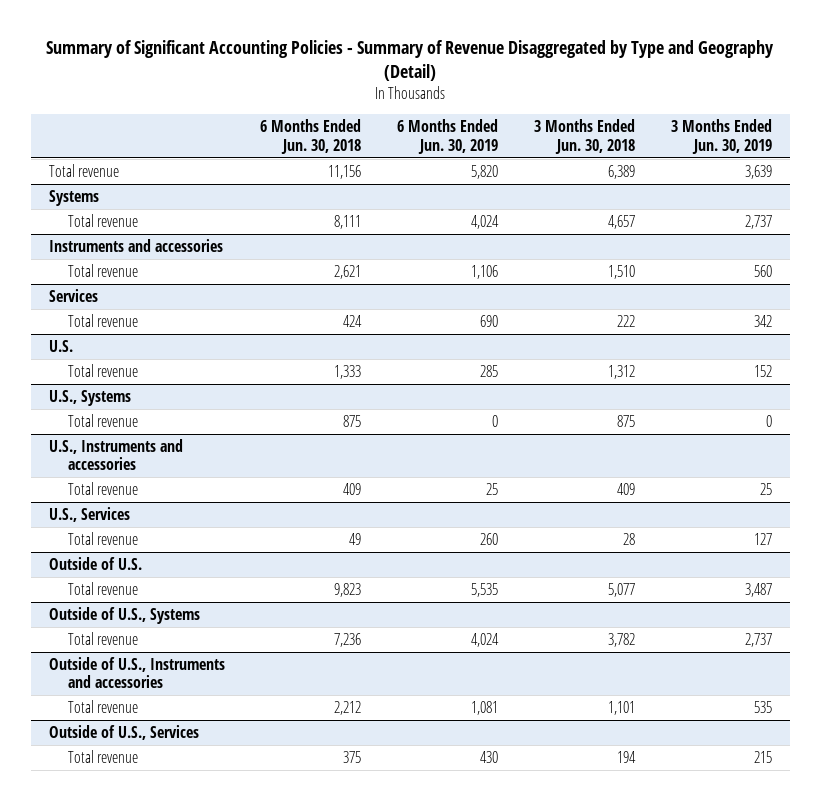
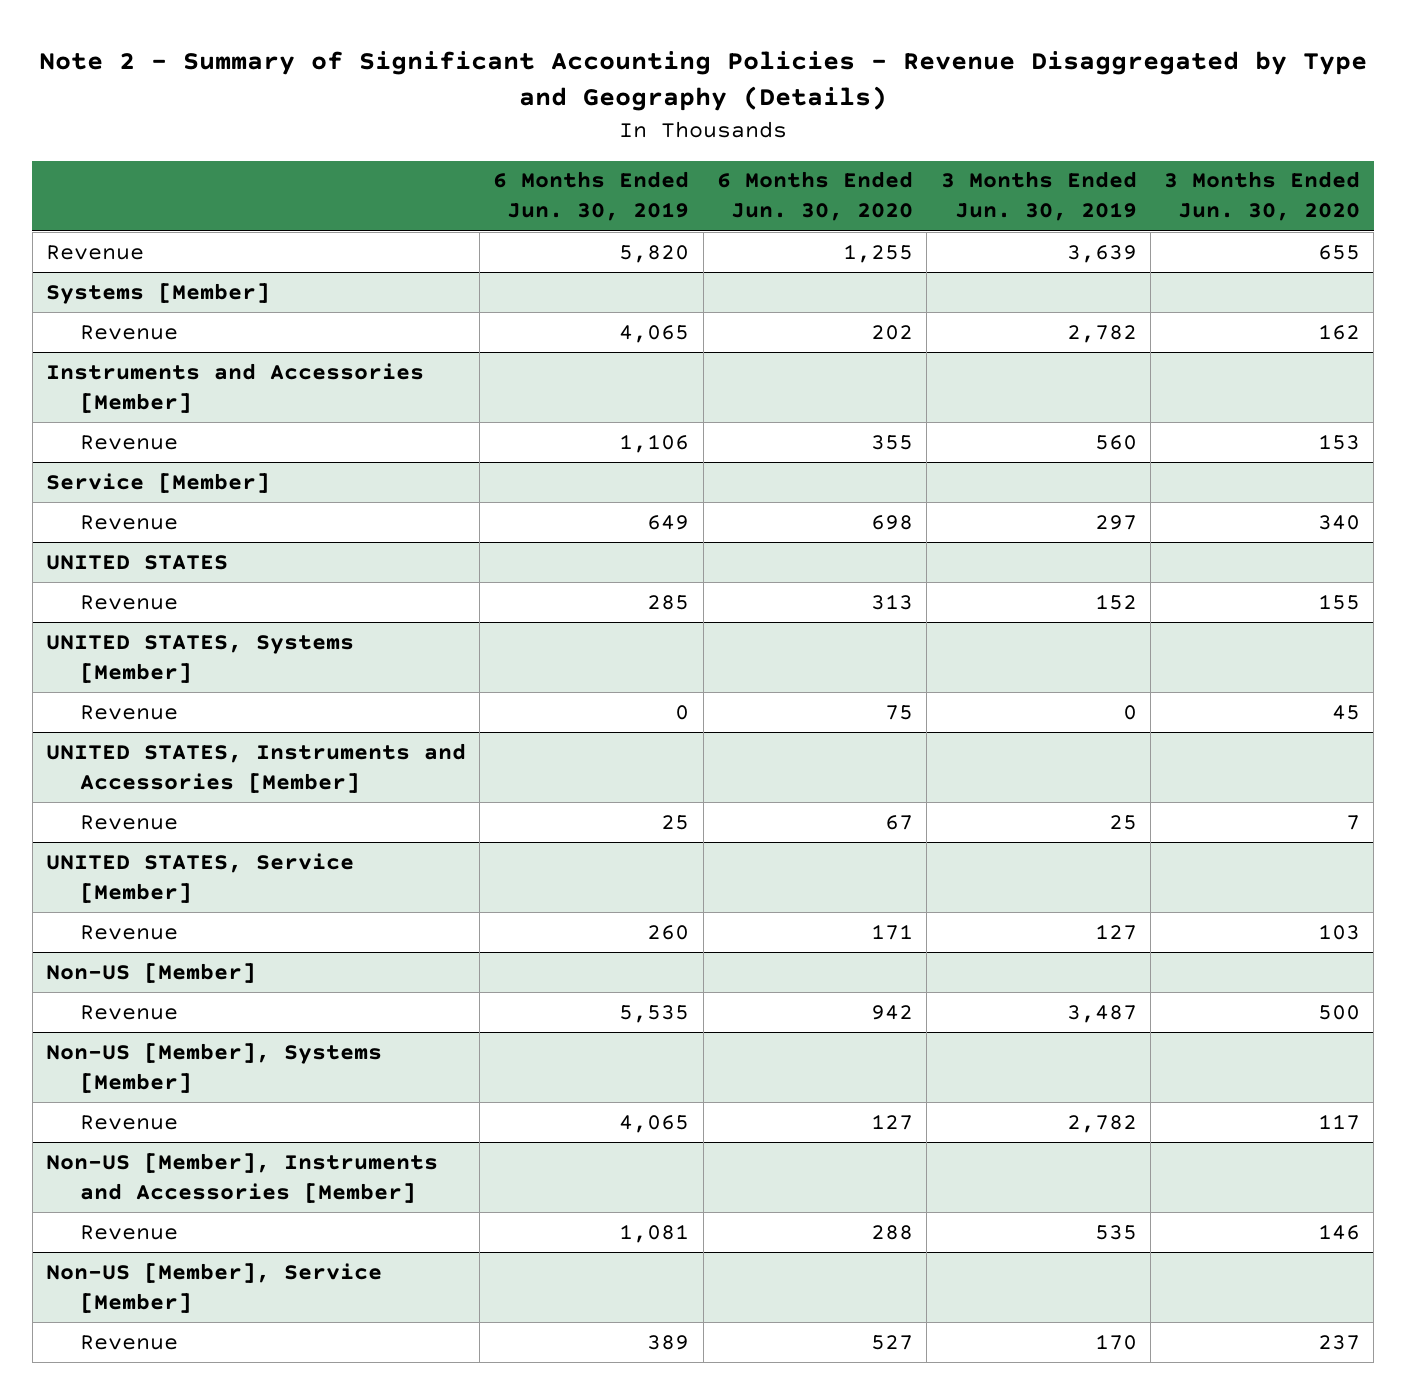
- Summary of Significant Accounting Policies - Summary of Revenue Disaggregated by Type and Geography (Detail)
+ Note 2 - Summary of Significant Accounting Policies - Revenue Disaggregated by Type and Geography (Details)
- | 6 Months Ended Jun. 30, 2018 | 6 Months Ended Jun. 30, 2019 | 3 Months Ended Jun. 30, 2018 | 3 Months Ended Jun. 30, 2019
+ | 6 Months Ended Jun. 30, 2019 | 6 Months Ended Jun. 30, 2020 | 3 Months Ended Jun. 30, 2019 | 3 Months Ended Jun. 30, 2020
- Total revenue | 11,156 | 5,820 | 6,389 | 3,639
- Systems
- Total revenue | 8,111 | 4,024 | 4,657 | 2,737
- Instruments and accessories
- Total revenue | 2,621 | 1,106 | 1,510 | 560
- Services
- Total revenue | 424 | 690 | 222 | 342
- U.S.
- Total revenue | 1,333 | 285 | 1,312 | 152
- U.S., Systems
- Total revenue | 875 | 0 | 875 | 0
- U.S., Instruments and accessories
- Total revenue | 409 | 25 | 409 | 25
- U.S., Services
- Total revenue | 49 | 260 | 28 | 127
- Outside of U.S.
- Total revenue | 9,823 | 5,535 | 5,077 | 3,487
- Outside of U.S., Systems
- Total revenue | 7,236 | 4,024 | 3,782 | 2,737
- Outside of U.S., Instruments and accessories
- Total revenue | 2,212 | 1,081 | 1,101 | 535
- Outside of U.S., Services
- Total revenue | 375 | 430 | 194 | 215
+ Revenue | 5,820 | 1,255 | 3,639 | 655
+ Systems [Member]
+ Revenue | 4,065 | 202 | 2,782 | 162
+ Instruments and Accessories [Member]
+ Revenue | 1,106 | 355 | 560 | 153
+ Service [Member]
+ Revenue | 649 | 698 | 297 | 340
+ UNITED STATES
+ Revenue | 285 | 313 | 152 | 155
+ UNITED STATES, Systems [Member]
+ Revenue | 0 | 75 | 0 | 45
+ UNITED STATES, Instruments and Accessories [Member]
+ Revenue | 25 | 67 | 25 | 7
+ UNITED STATES, Service [Member]
+ Revenue | 260 | 171 | 127 | 103
+ Non-US [Member]
+ Revenue | 5,535 | 942 | 3,487 | 500
+ Non-US [Member], Systems [Member]
+ Revenue | 4,065 | 127 | 2,782 | 117
+ Non-US [Member], Instruments and Accessories [Member]
+ Revenue | 1,081 | 288 | 535 | 146
+ Non-US [Member], Service [Member]
+ Revenue | 389 | 527 | 170 | 237

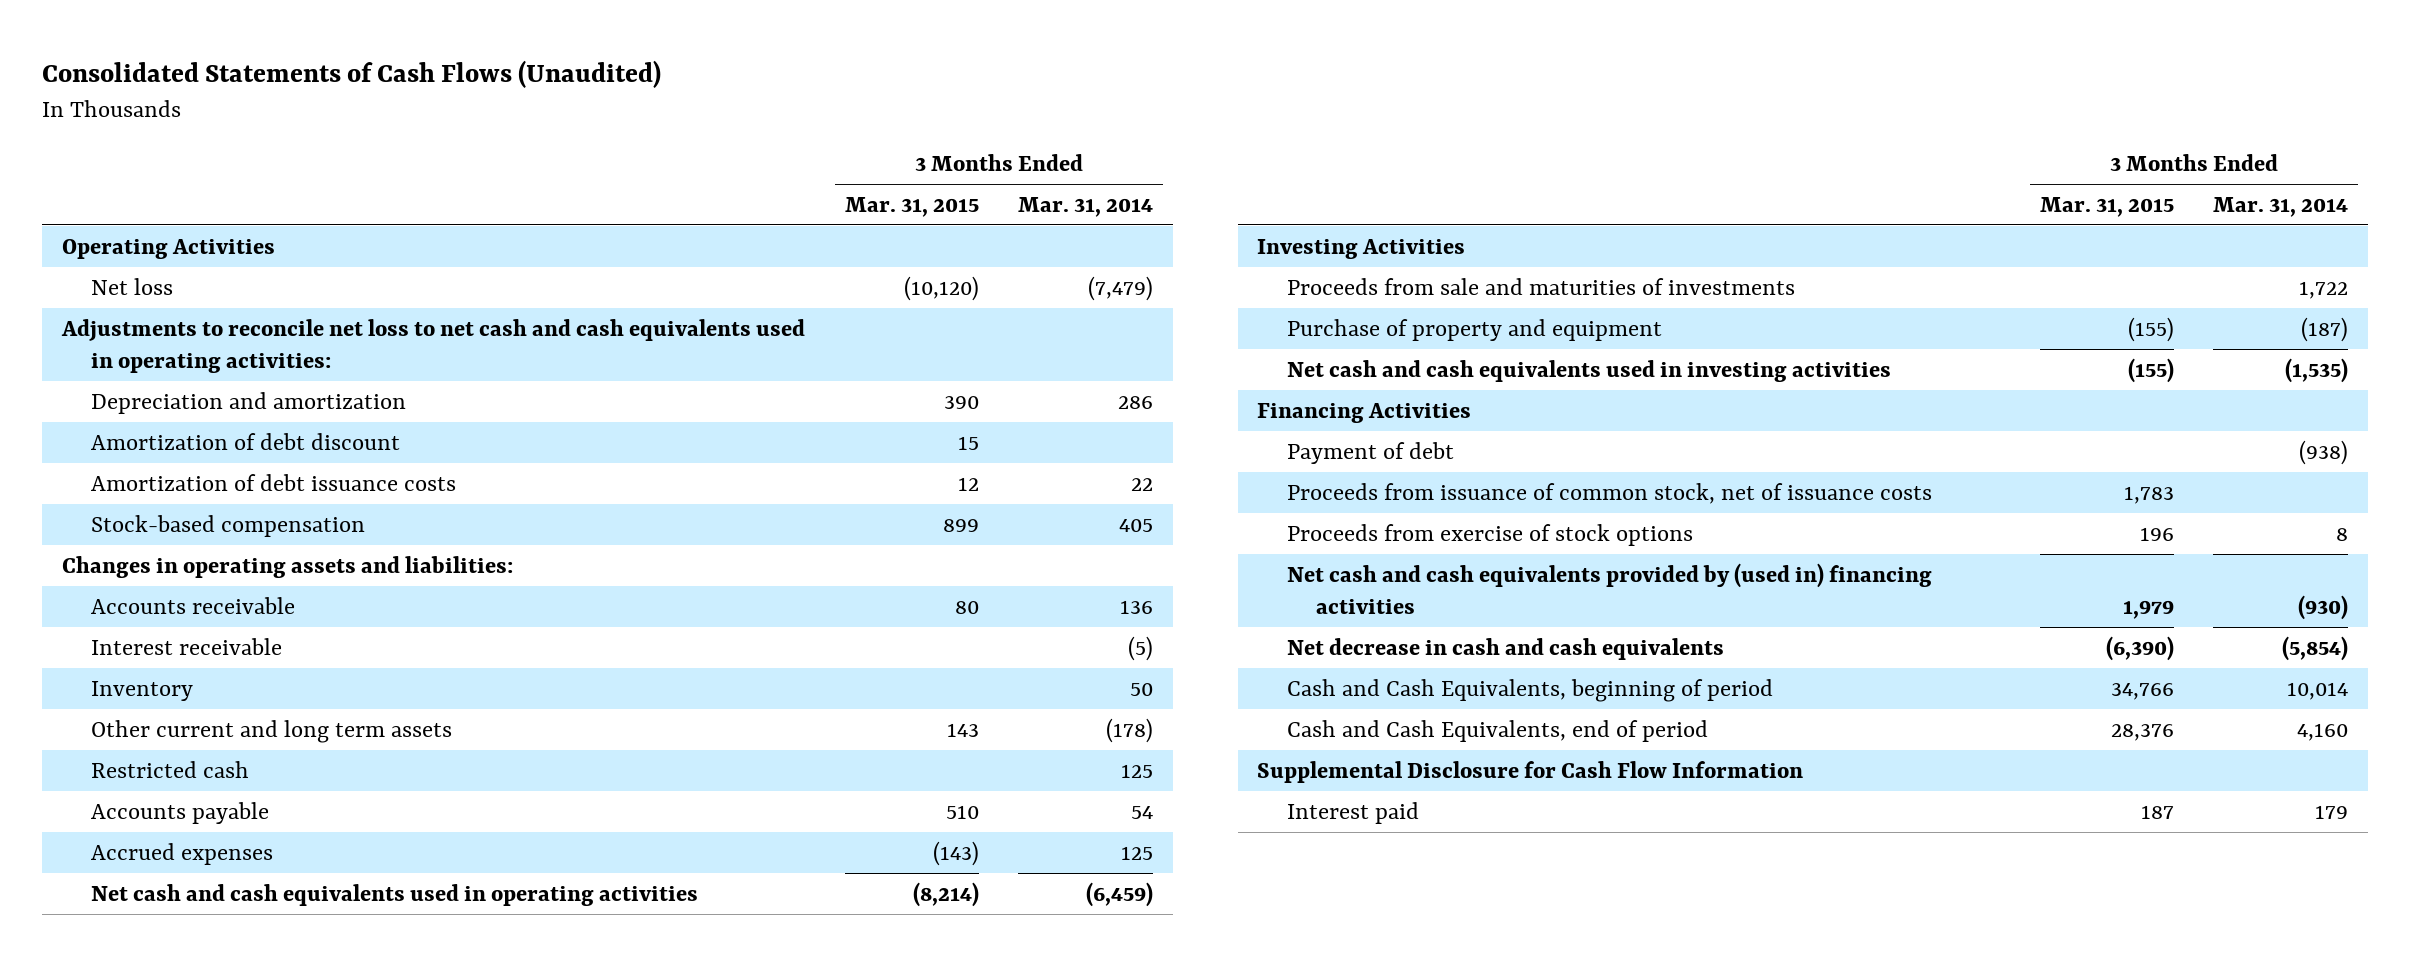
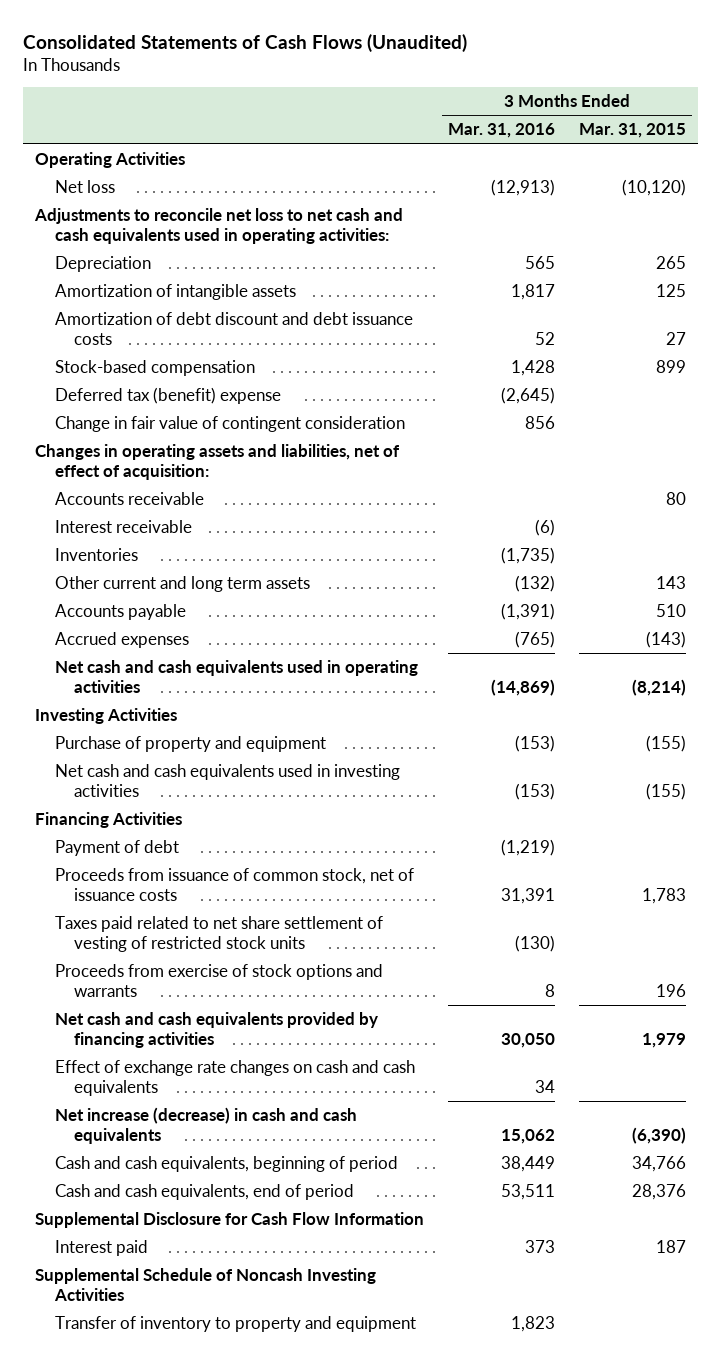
- | 3 Months Ended Mar. 31, 2015 | 3 Months Ended Mar. 31, 2014
+ | 3 Months Ended Mar. 31, 2016 | 3 Months Ended Mar. 31, 2015
- Depreciation and amortization | 390 | 286
- Amortization of debt discount | 15 |
- Amortization of debt issuance costs | 12 | 22
+ Depreciation | 565 | 265
+ Amortization of intangible assets | 1,817 | 125
+ Amortization of debt discount and debt issuance costs | 52 | 27
- Changes in operating assets and liabilities:
+ Deferred tax (benefit) expense | (2,645) |
+ Change in fair value of contingent consideration | 856 |
+ Changes in operating assets and liabilities, net of effect of acquisition:
- Inventory | | 50
+ Inventories | (1,735) |
- Restricted cash | | 125
- Proceeds from sale and maturities of investments | | 1,722
- Proceeds from exercise of stock options | 196 | 8
- Net cash and cash equivalents provided by (used in) financing activities | 1,979 | (930)
- Net decrease in cash and cash equivalents | (6,390) | (5,854)
- Cash and Cash Equivalents, beginning of period | 34,766 | 10,014
- Cash and Cash Equivalents, end of period | 28,376 | 4,160
+ Taxes paid related to net share settlement of vesting of restricted stock units | (130) |
+ Proceeds from exercise of stock options and warrants | 8 | 196
+ Net cash and cash equivalents provided by financing activities | 30,050 | 1,979
+ Effect of exchange rate changes on cash and cash equivalents | 34 |
+ Net increase (decrease) in cash and cash equivalents | 15,062 | (6,390)
+ Cash and cash equivalents, beginning of period | 38,449 | 34,766
+ Cash and cash equivalents, end of period | 53,511 | 28,376
+ Supplemental Schedule of Noncash Investing Activities
+ Transfer of inventory to property and equipment | 1,823 |

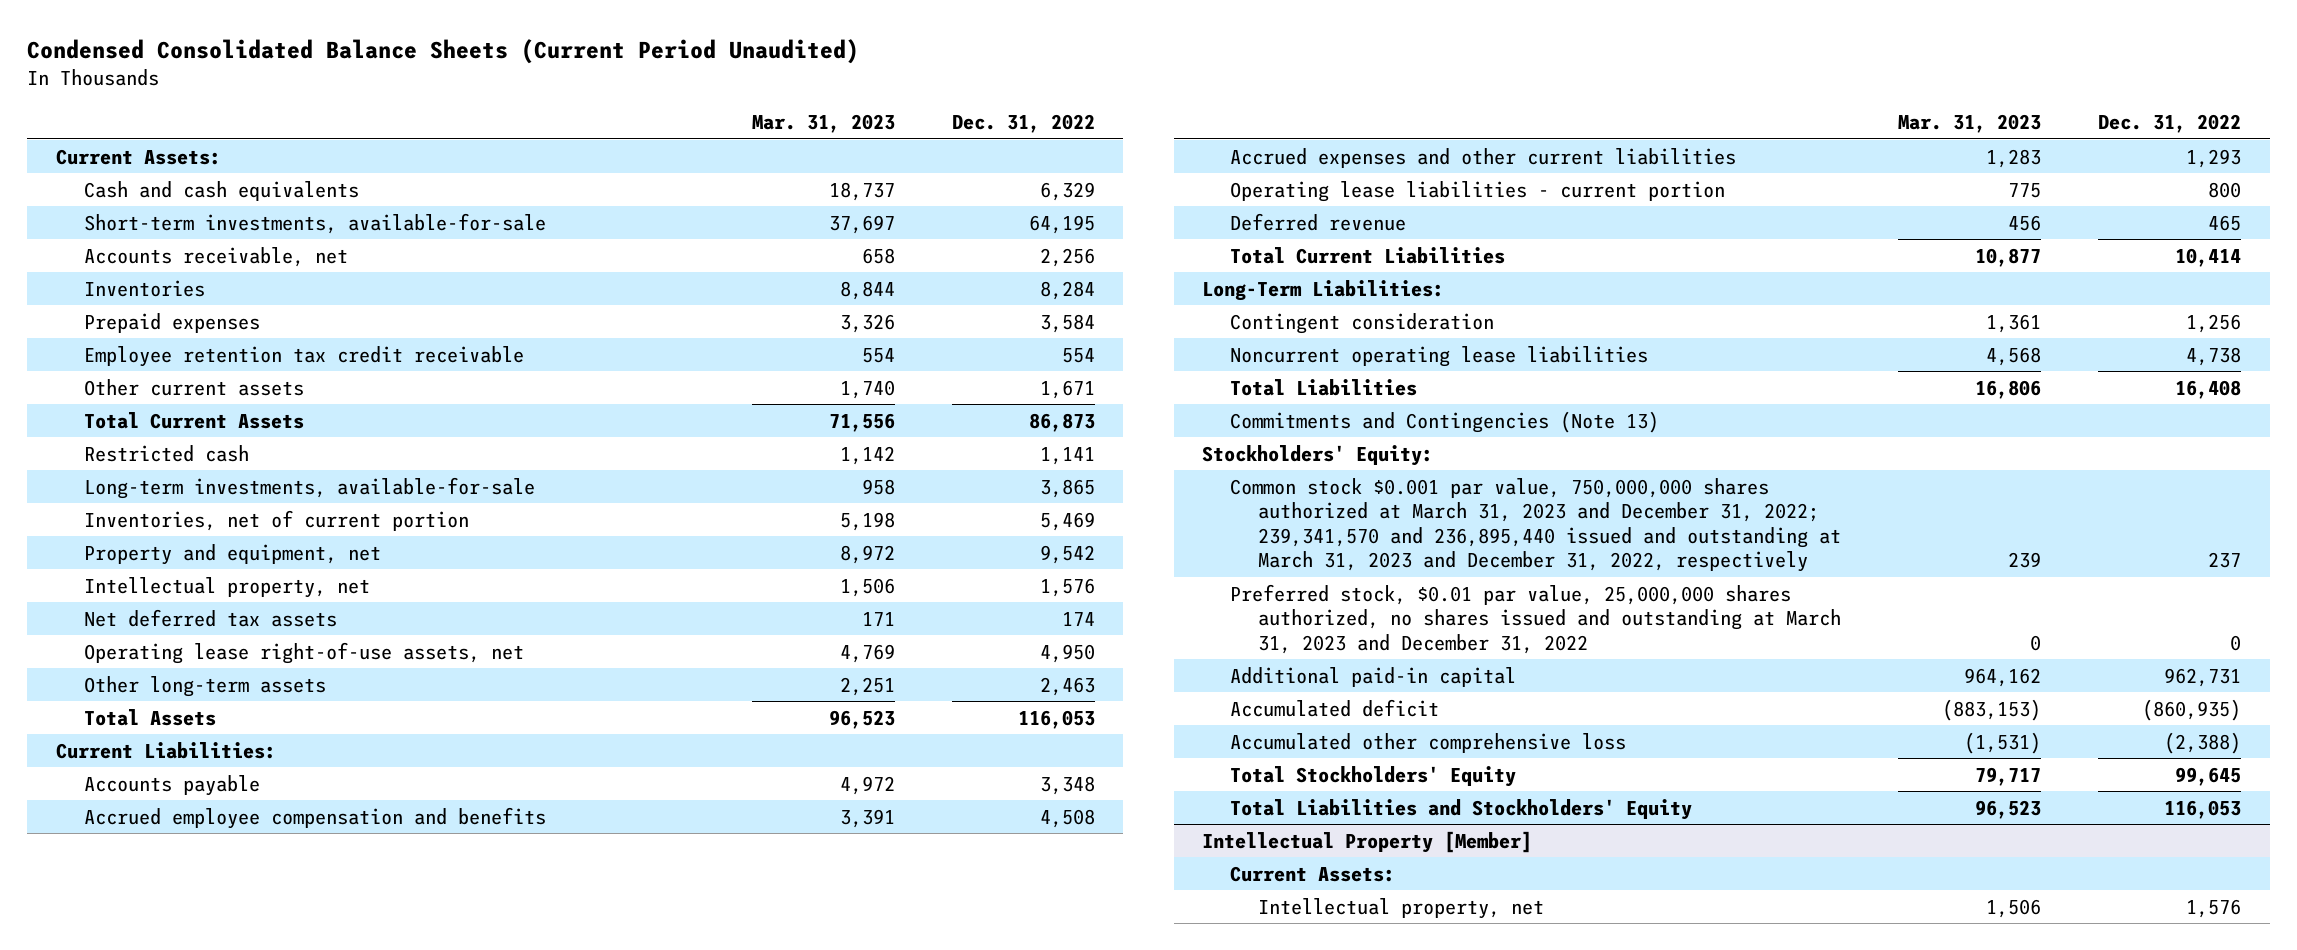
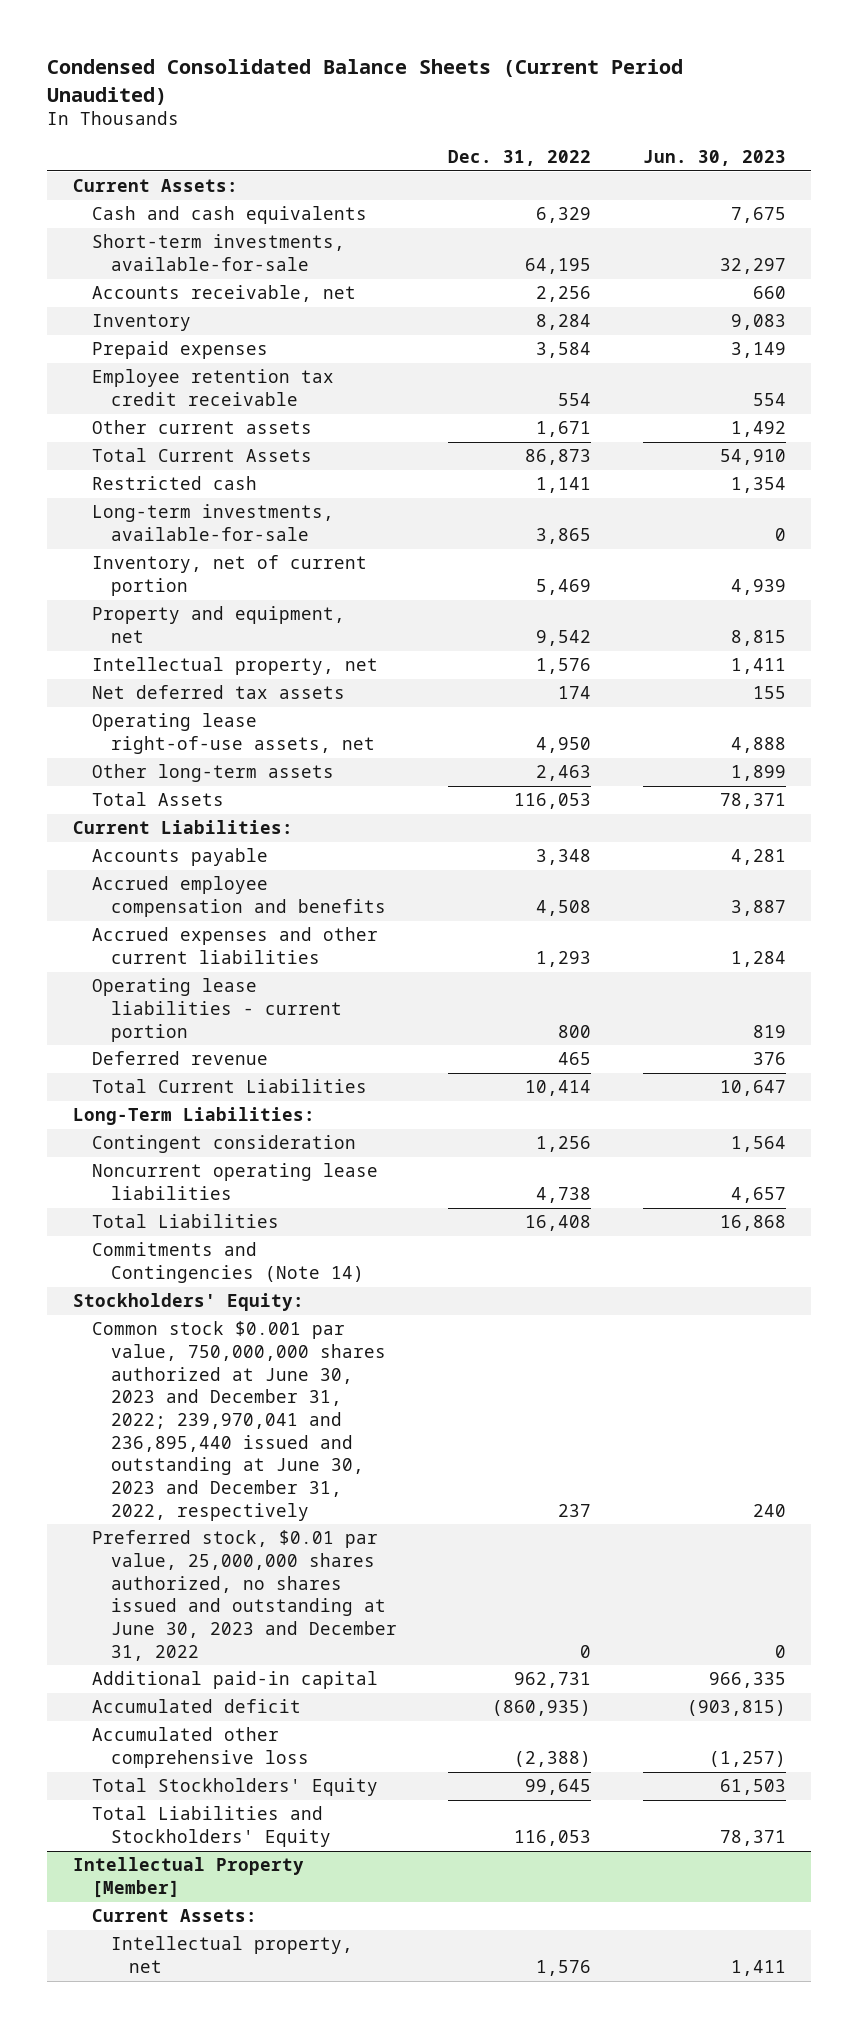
- | Mar. 31, 2023 | Dec. 31, 2022
+ | Dec. 31, 2022 | Jun. 30, 2023
- Inventories | 8,844 | 8,284
+ Inventory | 8,284 | 9,083
- Inventories, net of current portion | 5,198 | 5,469
+ Inventory, net of current portion | 5,469 | 4,939
- Commitments and Contingencies (Note 13)
+ Commitments and Contingencies (Note 14)
- Common stock $0.001 par value, 750,000,000 shares authorized at March 31, 2023 and December 31, 2022; 239,341,570 and 236,895,440 issued and outstanding at March 31, 2023 and December 31, 2022, respectively | 239 | 237
- Preferred stock, $0.01 par value, 25,000,000 shares authorized, no shares issued and outstanding at March 31, 2023 and December 31, 2022 | 0 | 0
+ Common stock $0.001 par value, 750,000,000 shares authorized at June 30, 2023 and December 31, 2022; 239,970,041 and 236,895,440 issued and outstanding at June 30, 2023 and December 31, 2022, respectively | 237 | 240
+ Preferred stock, $0.01 par value, 25,000,000 shares authorized, no shares issued and outstanding at June 30, 2023 and December 31, 2022 | 0 | 0

